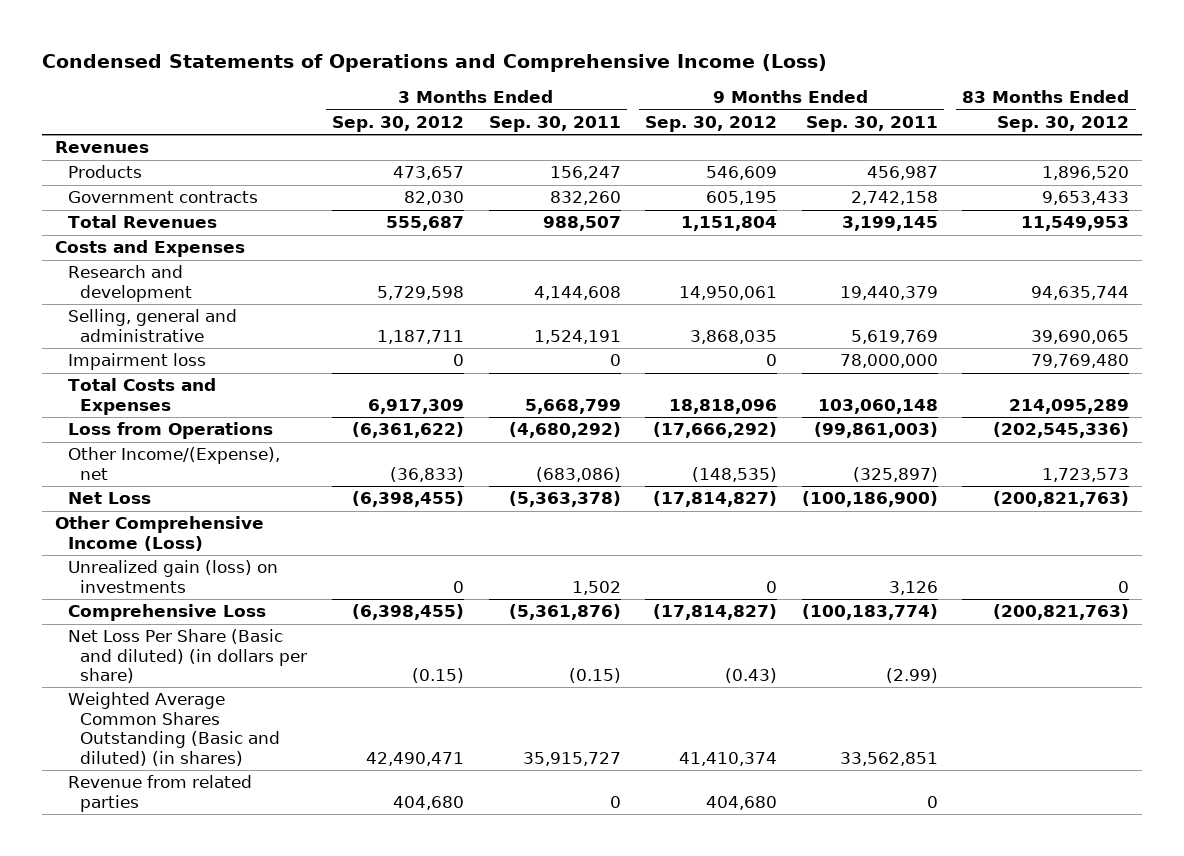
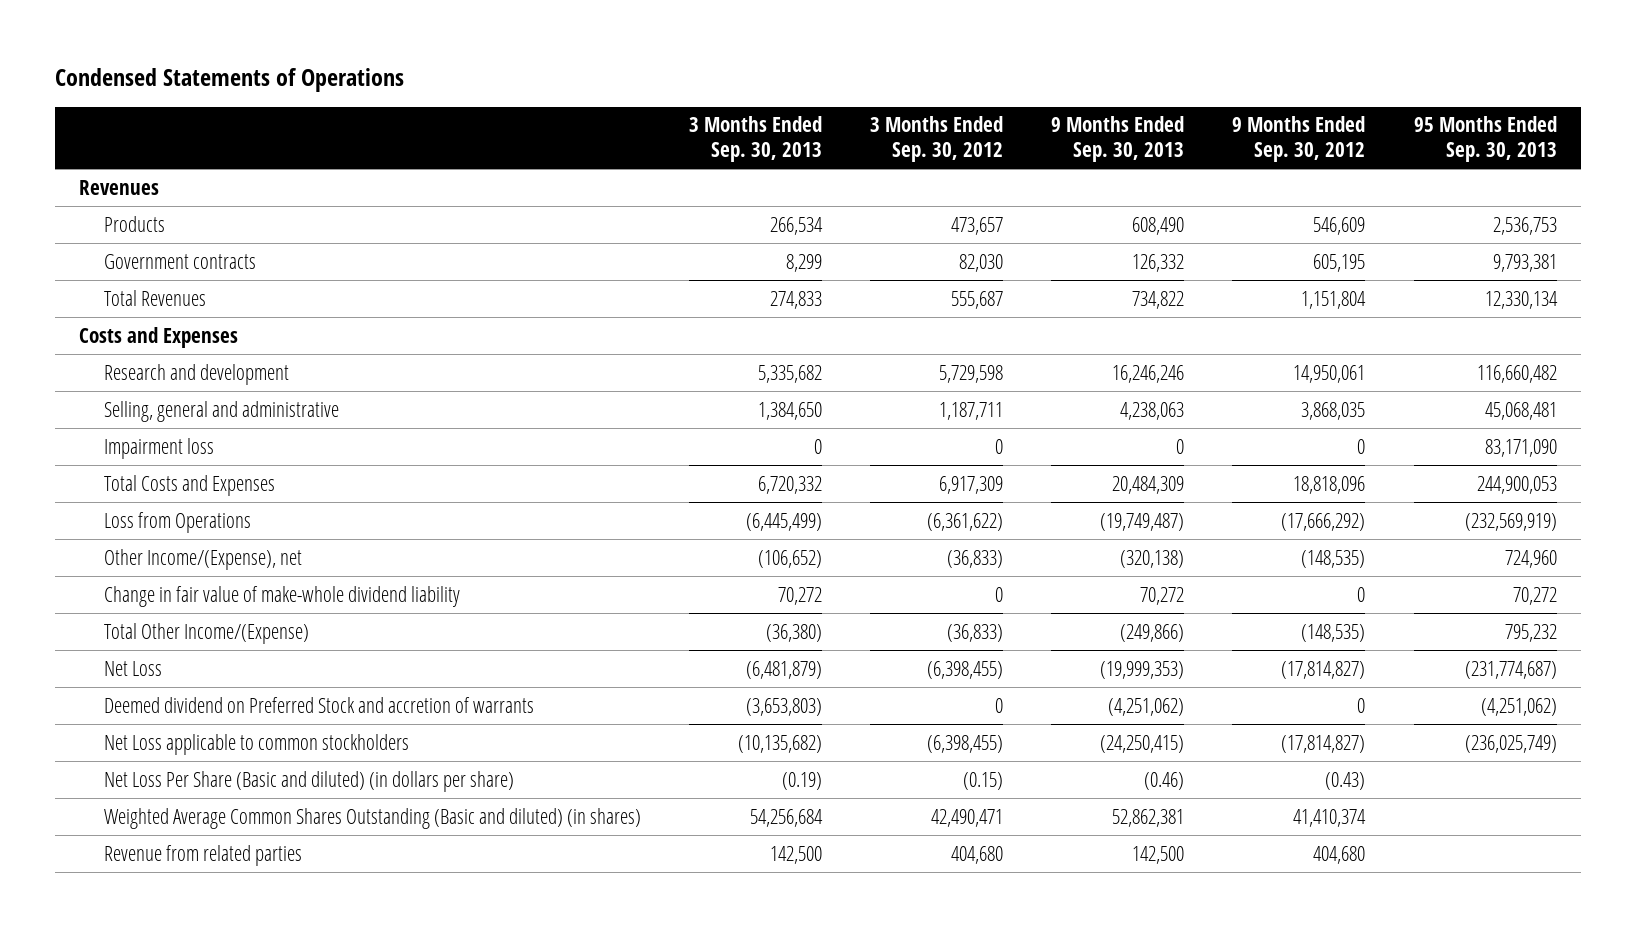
- Condensed Statements of Operations and Comprehensive Income (Loss)
+ Condensed Statements of Operations
- | 3 Months Ended Sep. 30, 2012 | 3 Months Ended Sep. 30, 2011 | 9 Months Ended Sep. 30, 2012 | 9 Months Ended Sep. 30, 2011 | 83 Months Ended Sep. 30, 2012
+ | 3 Months Ended Sep. 30, 2013 | 3 Months Ended Sep. 30, 2012 | 9 Months Ended Sep. 30, 2013 | 9 Months Ended Sep. 30, 2012 | 95 Months Ended Sep. 30, 2013
+ Change in fair value of make-whole dividend liability | 70,272 | 0 | 70,272 | 0 | 70,272
+ Total Other Income/(Expense) | (36,380) | (36,833) | (249,866) | (148,535) | 795,232
- Other Comprehensive Income (Loss)
- Unrealized gain (loss) on investments | 0 | 1,502 | 0 | 3,126 | 0
- Comprehensive Loss | (6,398,455) | (5,361,876) | (17,814,827) | (100,183,774) | (200,821,763)
+ Deemed dividend on Preferred Stock and accretion of warrants | (3,653,803) | 0 | (4,251,062) | 0 | (4,251,062)
+ Net Loss applicable to common stockholders | (10,135,682) | (6,398,455) | (24,250,415) | (17,814,827) | (236,025,749)

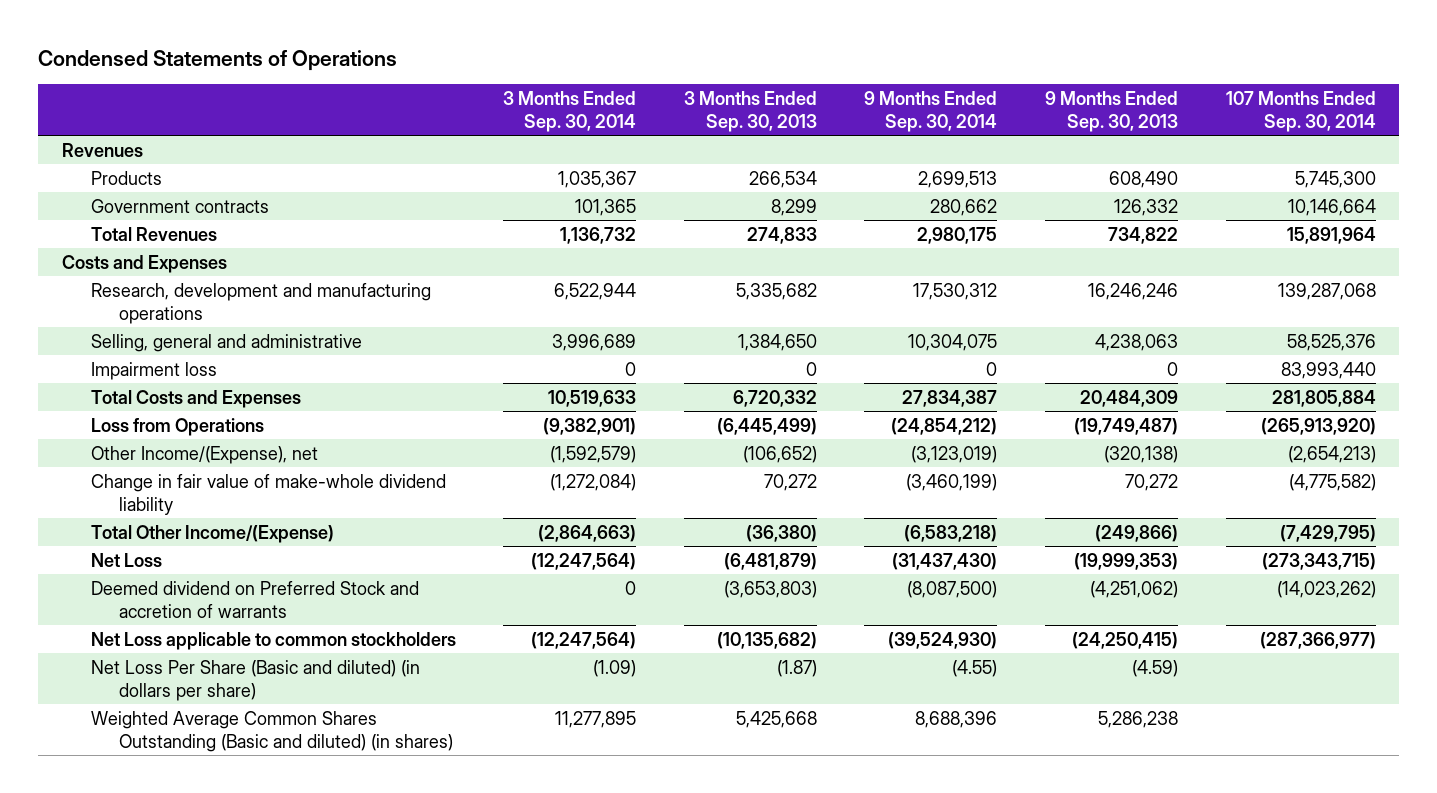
- | 3 Months Ended Sep. 30, 2013 | 3 Months Ended Sep. 30, 2012 | 9 Months Ended Sep. 30, 2013 | 9 Months Ended Sep. 30, 2012 | 95 Months Ended Sep. 30, 2013
+ | 3 Months Ended Sep. 30, 2014 | 3 Months Ended Sep. 30, 2013 | 9 Months Ended Sep. 30, 2014 | 9 Months Ended Sep. 30, 2013 | 107 Months Ended Sep. 30, 2014
- Research and development | 5,335,682 | 5,729,598 | 16,246,246 | 14,950,061 | 116,660,482
+ Research, development and manufacturing operations | 6,522,944 | 5,335,682 | 17,530,312 | 16,246,246 | 139,287,068
- Net Loss Per Share (Basic and diluted) (in dollars per share) | (0.19) | (0.15) | (0.46) | (0.43) |
- Weighted Average Common Shares Outstanding (Basic and diluted) (in shares) | 54,256,684 | 42,490,471 | 52,862,381 | 41,410,374 |
- Revenue from related parties | 142,500 | 404,680 | 142,500 | 404,680 |
+ Net Loss Per Share (Basic and diluted) (in dollars per share) | (1.09) | (1.87) | (4.55) | (4.59) |
+ Weighted Average Common Shares Outstanding (Basic and diluted) (in shares) | 11,277,895 | 5,425,668 | 8,688,396 | 5,286,238 |

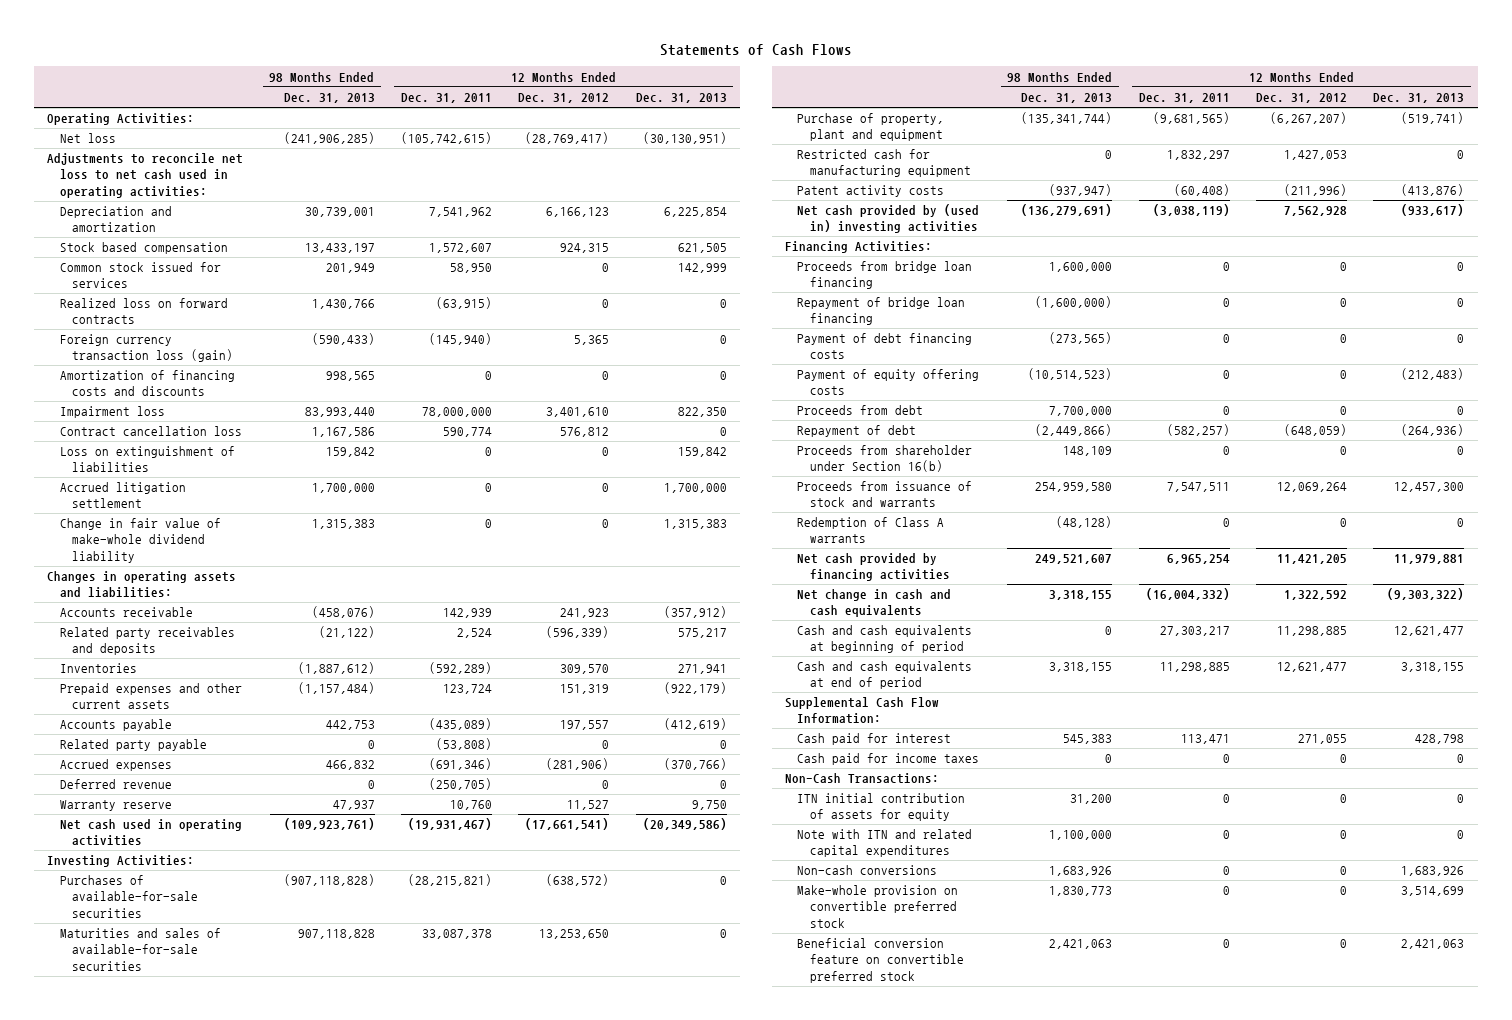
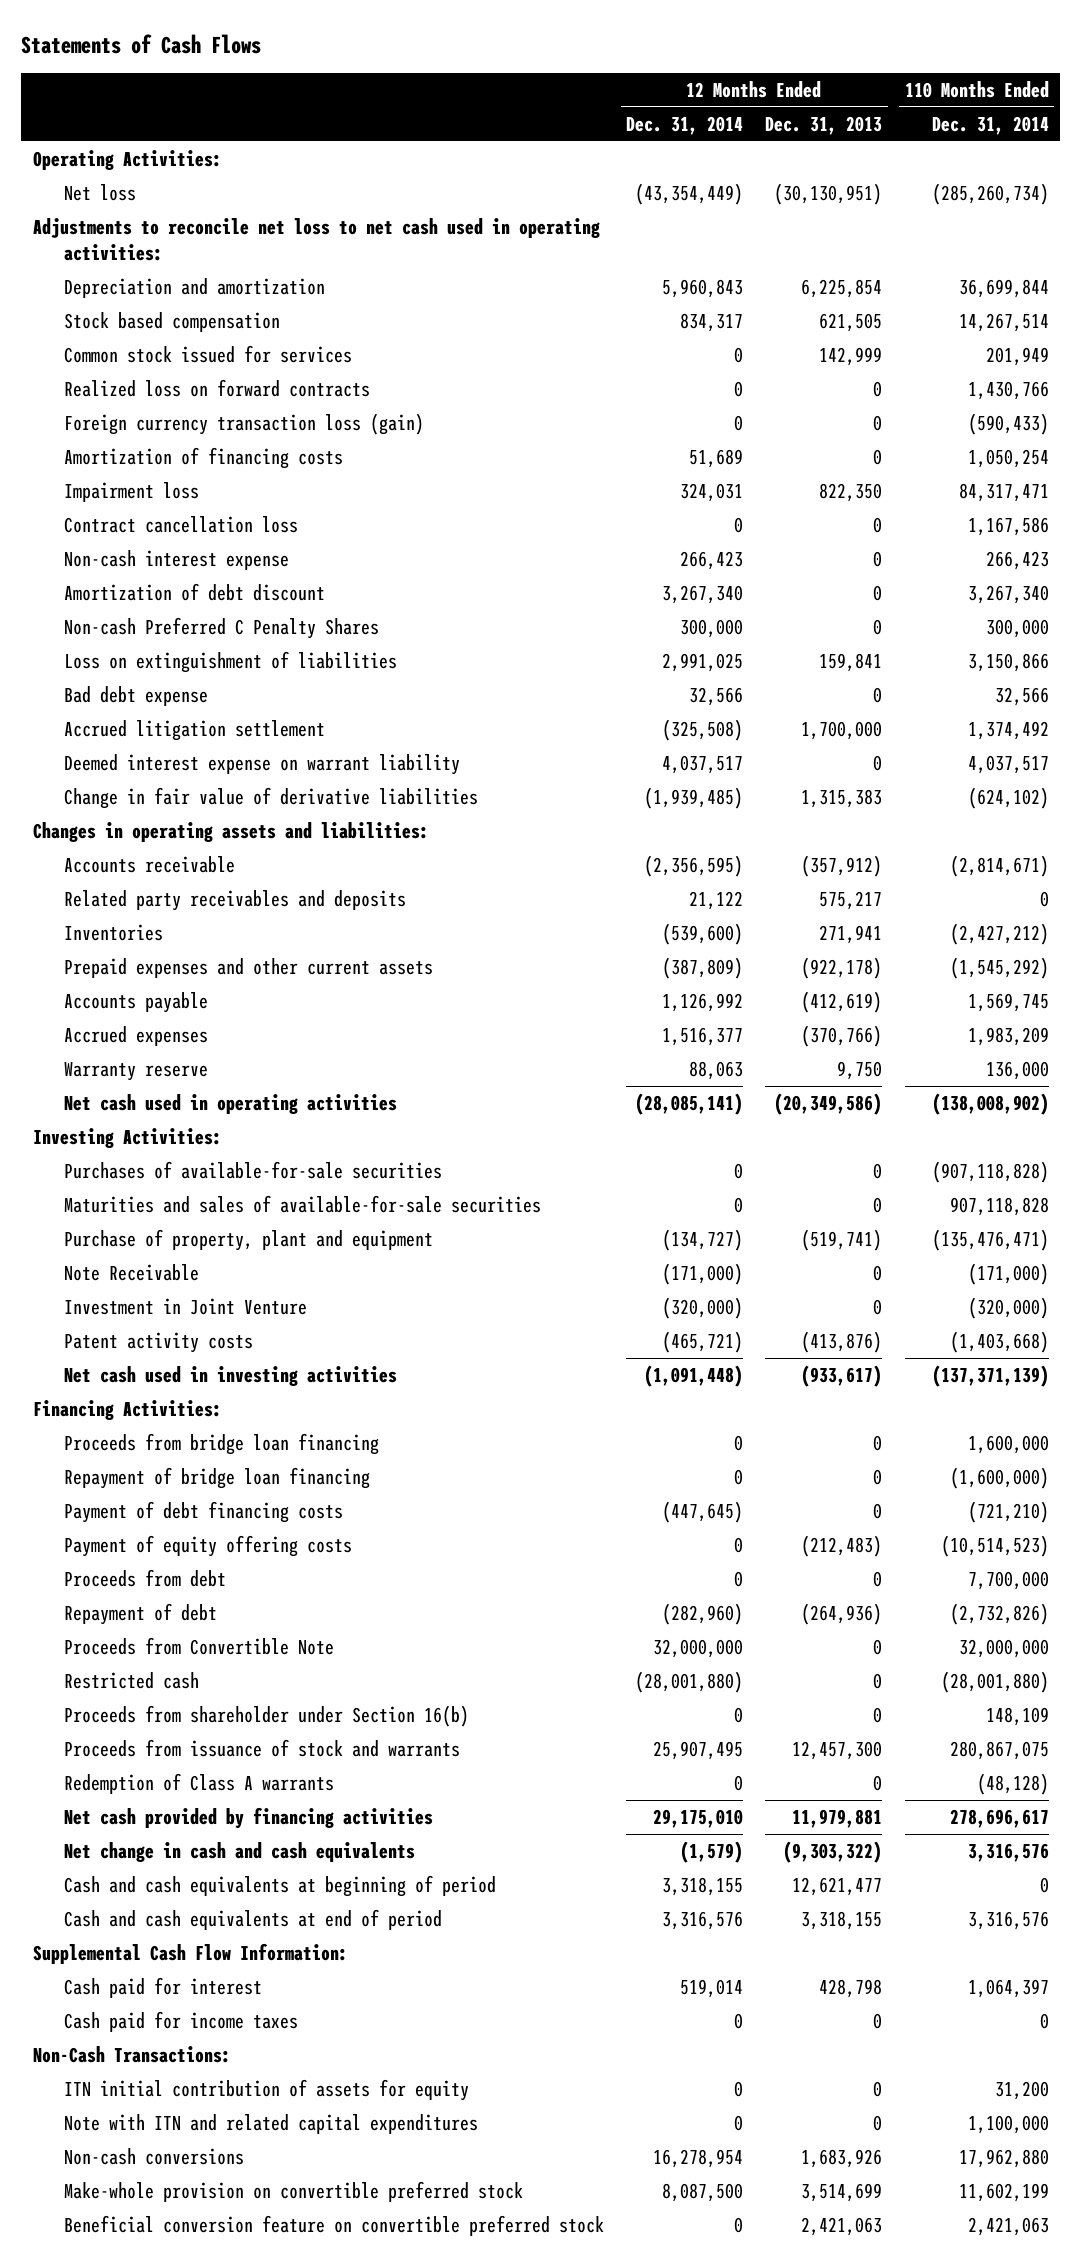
- | 98 Months Ended Dec. 31, 2013 | 12 Months Ended Dec. 31, 2011 | 12 Months Ended Dec. 31, 2012 | 12 Months Ended Dec. 31, 2013
+ | 12 Months Ended Dec. 31, 2014 | 12 Months Ended Dec. 31, 2013 | 110 Months Ended Dec. 31, 2014
- Amortization of financing costs and discounts | 998,565 | 0 | 0 | 0
+ Amortization of financing costs | 51,689 | 0 | 1,050,254
- Loss on extinguishment of liabilities | 159,842 | 0 | 0 | 159,842
+ Non-cash interest expense | 266,423 | 0 | 266,423
+ Amortization of debt discount | 3,267,340 | 0 | 3,267,340
+ Non-cash Preferred C Penalty Shares | 300,000 | 0 | 300,000
+ Loss on extinguishment of liabilities | 2,991,025 | 159,841 | 3,150,866
+ Bad debt expense | 32,566 | 0 | 32,566
- Change in fair value of make-whole dividend liability | 1,315,383 | 0 | 0 | 1,315,383
+ Deemed interest expense on warrant liability | 4,037,517 | 0 | 4,037,517
+ Change in fair value of derivative liabilities | (1,939,485) | 1,315,383 | (624,102)
- Prepaid expenses and other current assets | (1,157,484) | 123,724 | 151,319 | (922,179)
+ Prepaid expenses and other current assets | (387,809) | (922,178) | (1,545,292)
- Related party payable | 0 | (53,808) | 0 | 0
- Deferred revenue | 0 | (250,705) | 0 | 0
- Restricted cash for manufacturing equipment | 0 | 1,832,297 | 1,427,053 | 0
+ Note Receivable | (171,000) | 0 | (171,000)
+ Investment in Joint Venture | (320,000) | 0 | (320,000)
- Net cash provided by (used in) investing activities | (136,279,691) | (3,038,119) | 7,562,928 | (933,617)
+ Net cash used in investing activities | (1,091,448) | (933,617) | (137,371,139)
+ Proceeds from Convertible Note | 32,000,000 | 0 | 32,000,000
+ Restricted cash | (28,001,880) | 0 | (28,001,880)

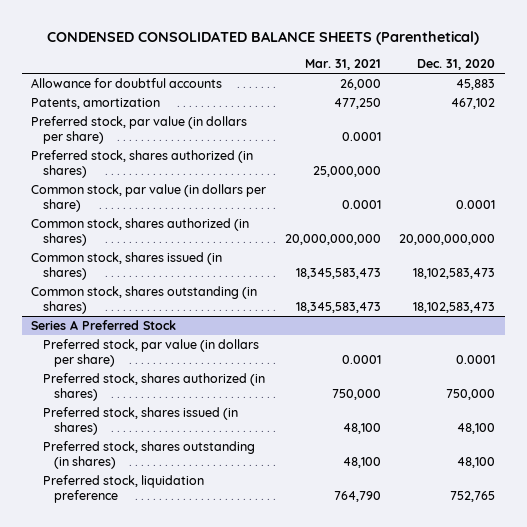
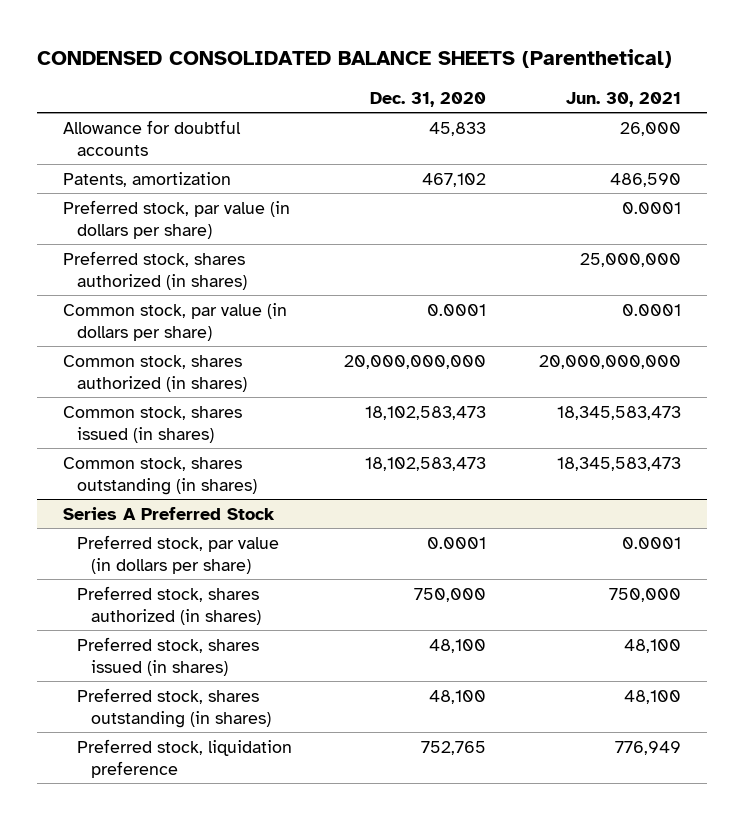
- | Mar. 31, 2021 | Dec. 31, 2020
+ | Dec. 31, 2020 | Jun. 30, 2021
- Allowance for doubtful accounts | 26,000 | 45,883
+ Allowance for doubtful accounts | 45,833 | 26,000

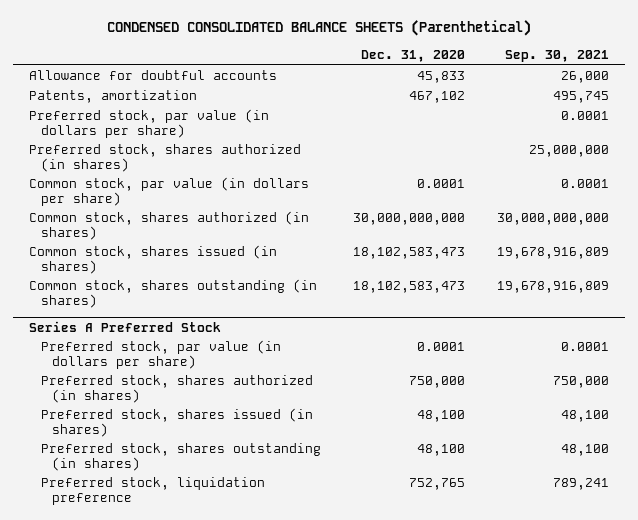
- | Dec. 31, 2020 | Jun. 30, 2021
+ | Dec. 31, 2020 | Sep. 30, 2021
- Common stock, shares authorized (in shares) | 20,000,000,000 | 20,000,000,000
+ Common stock, shares authorized (in shares) | 30,000,000,000 | 30,000,000,000

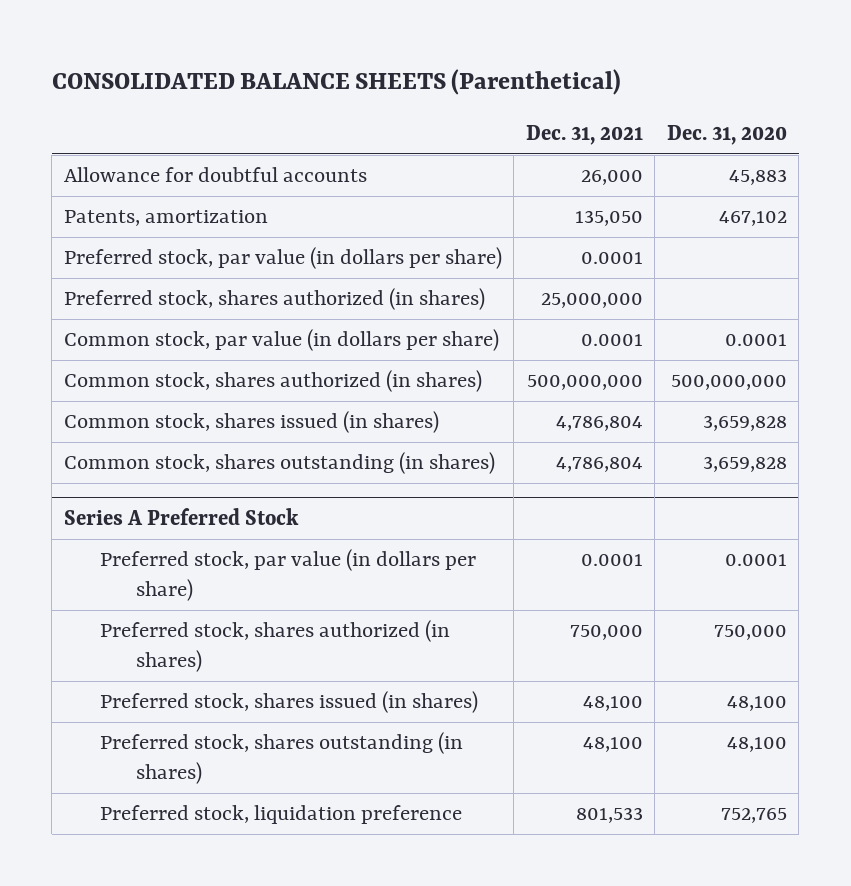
- CONDENSED CONSOLIDATED BALANCE SHEETS (Parenthetical)
+ CONSOLIDATED BALANCE SHEETS (Parenthetical)
- | Dec. 31, 2020 | Sep. 30, 2021
+ | Dec. 31, 2021 | Dec. 31, 2020
- Allowance for doubtful accounts | 45,833 | 26,000
+ Allowance for doubtful accounts | 26,000 | 45,883
- Common stock, shares authorized (in shares) | 30,000,000,000 | 30,000,000,000
- Common stock, shares issued (in shares) | 18,102,583,473 | 19,678,916,809
- Common stock, shares outstanding (in shares) | 18,102,583,473 | 19,678,916,809
+ Common stock, shares authorized (in shares) | 500,000,000 | 500,000,000
+ Common stock, shares issued (in shares) | 4,786,804 | 3,659,828
+ Common stock, shares outstanding (in shares) | 4,786,804 | 3,659,828

